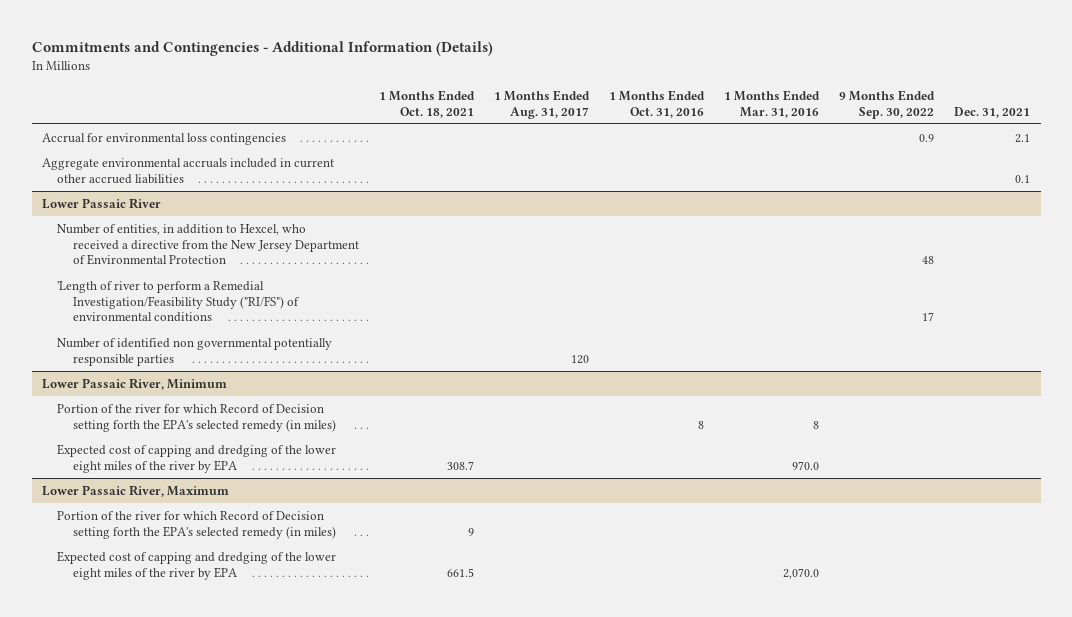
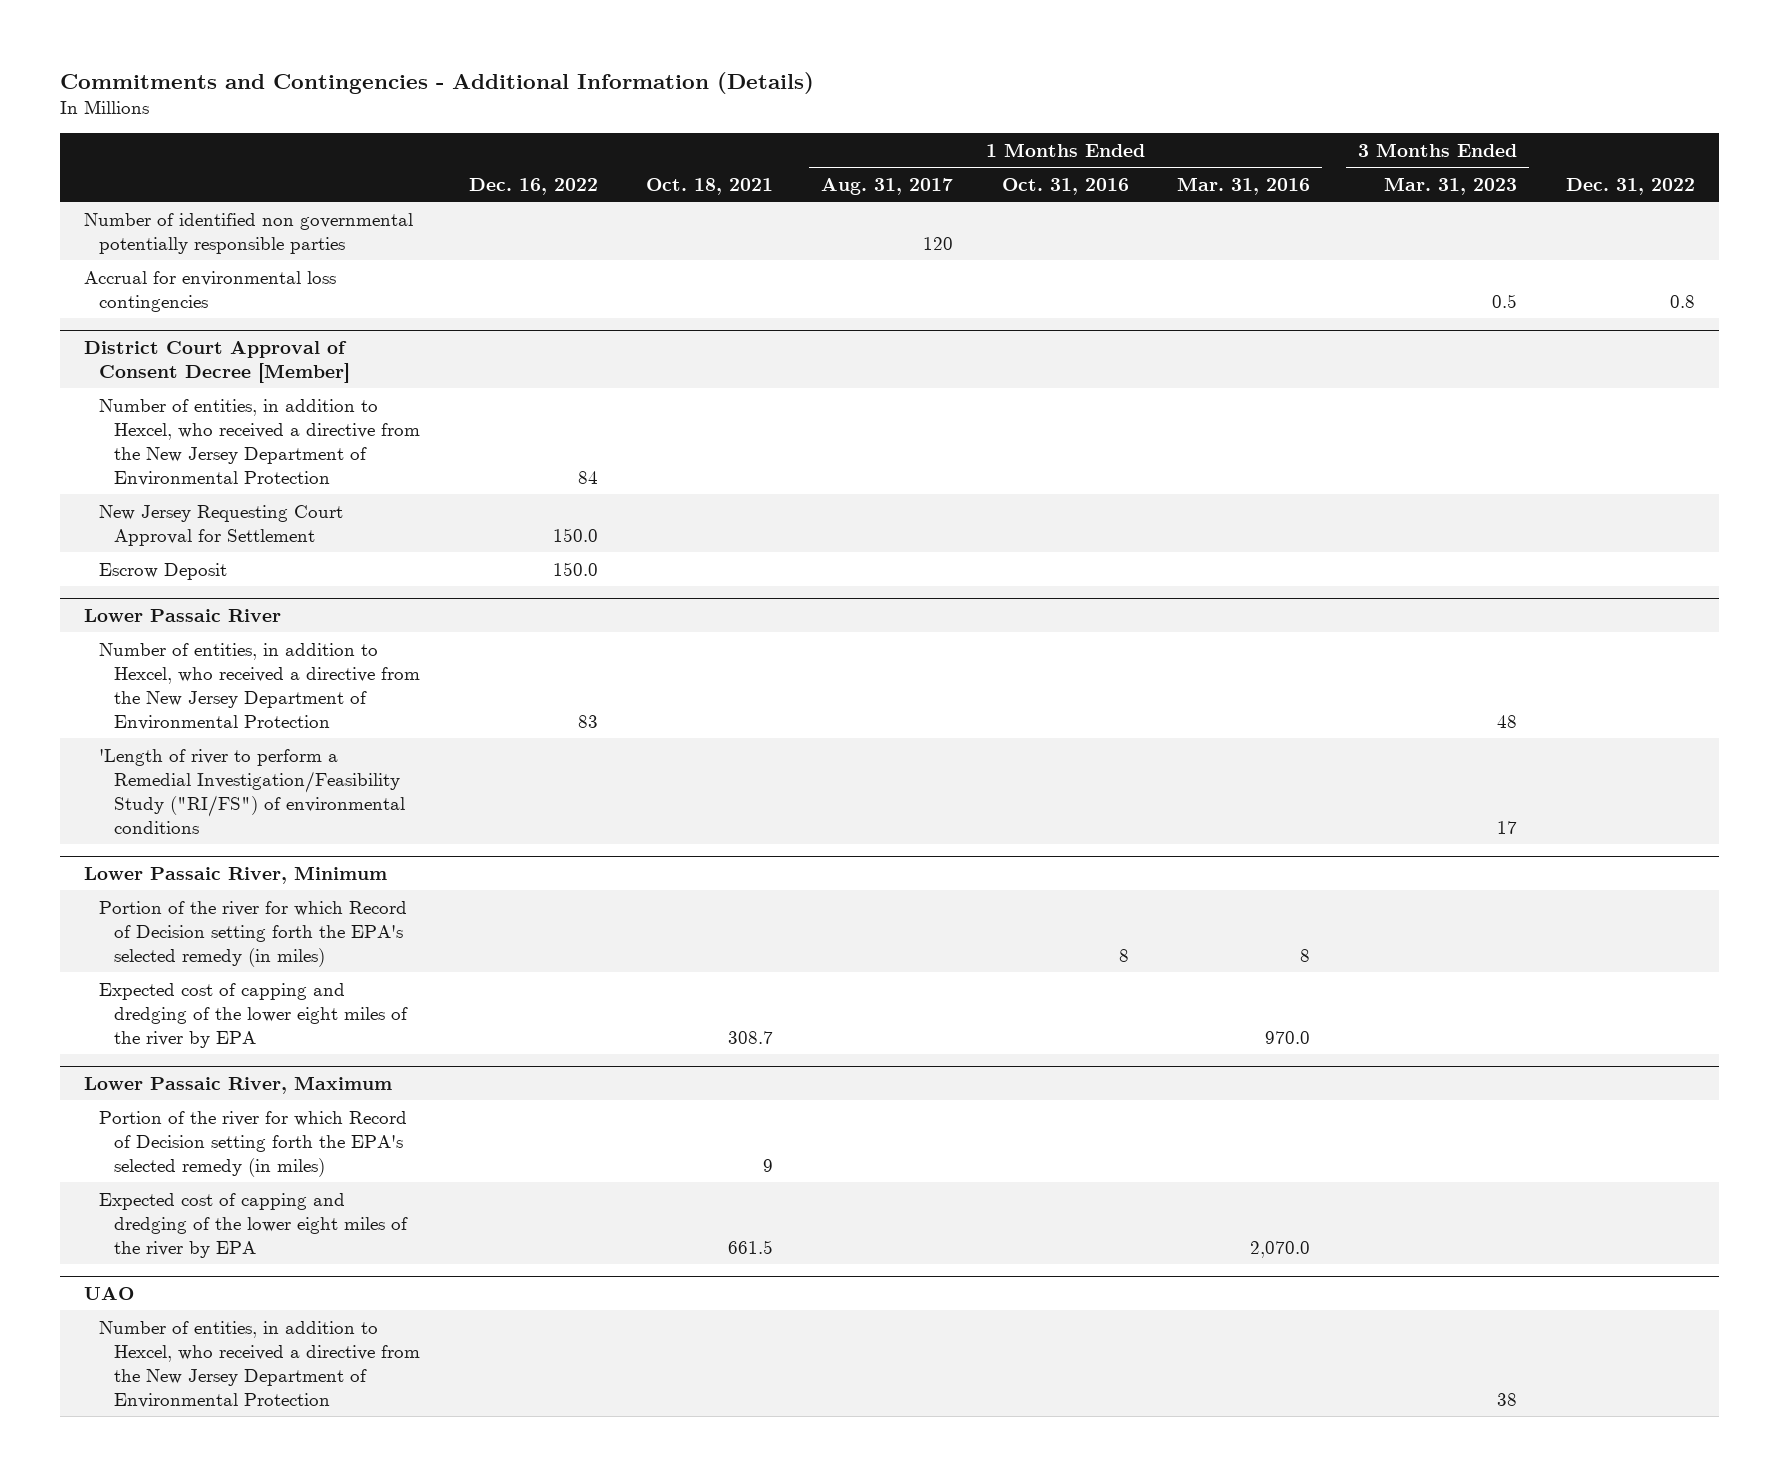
- | 1 Months Ended Oct. 18, 2021 | 1 Months Ended Aug. 31, 2017 | 1 Months Ended Oct. 31, 2016 | 1 Months Ended Mar. 31, 2016 | 9 Months Ended Sep. 30, 2022 | Dec. 31, 2021
+ | Dec. 16, 2022 | Oct. 18, 2021 | 1 Months Ended Aug. 31, 2017 | 1 Months Ended Oct. 31, 2016 | 1 Months Ended Mar. 31, 2016 | 3 Months Ended Mar. 31, 2023 | Dec. 31, 2022
+ Number of identified non governmental potentially responsible parties | | | 120 | | | |
- Aggregate environmental accruals included in current other accrued liabilities | | | | | | 0.1
+ District Court Approval of Consent Decree [Member]
+ Number of entities, in addition to Hexcel, who received a directive from the New Jersey Department of Environmental Protection | 84 | | | | | |
+ New Jersey Requesting Court Approval for Settlement | 150.0 | | | | | |
+ Escrow Deposit | 150.0 | | | | | |
@ Lower Passaic River
- Number of identified non governmental potentially responsible parties | | 120 | | | |
+ UAO
+ Number of entities, in addition to Hexcel, who received a directive from the New Jersey Department of Environmental Protection | | | | | | 38 |

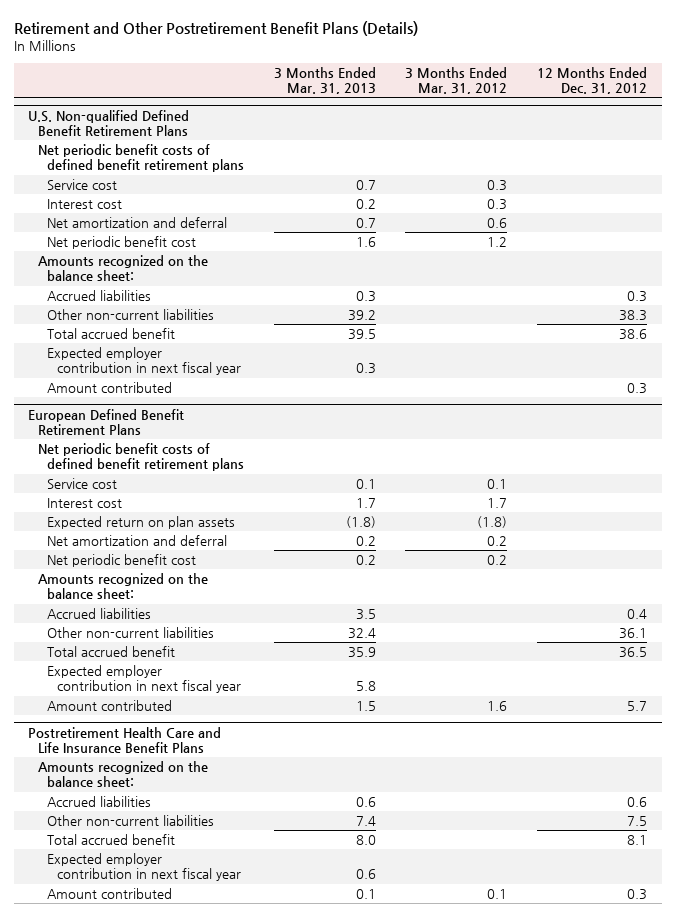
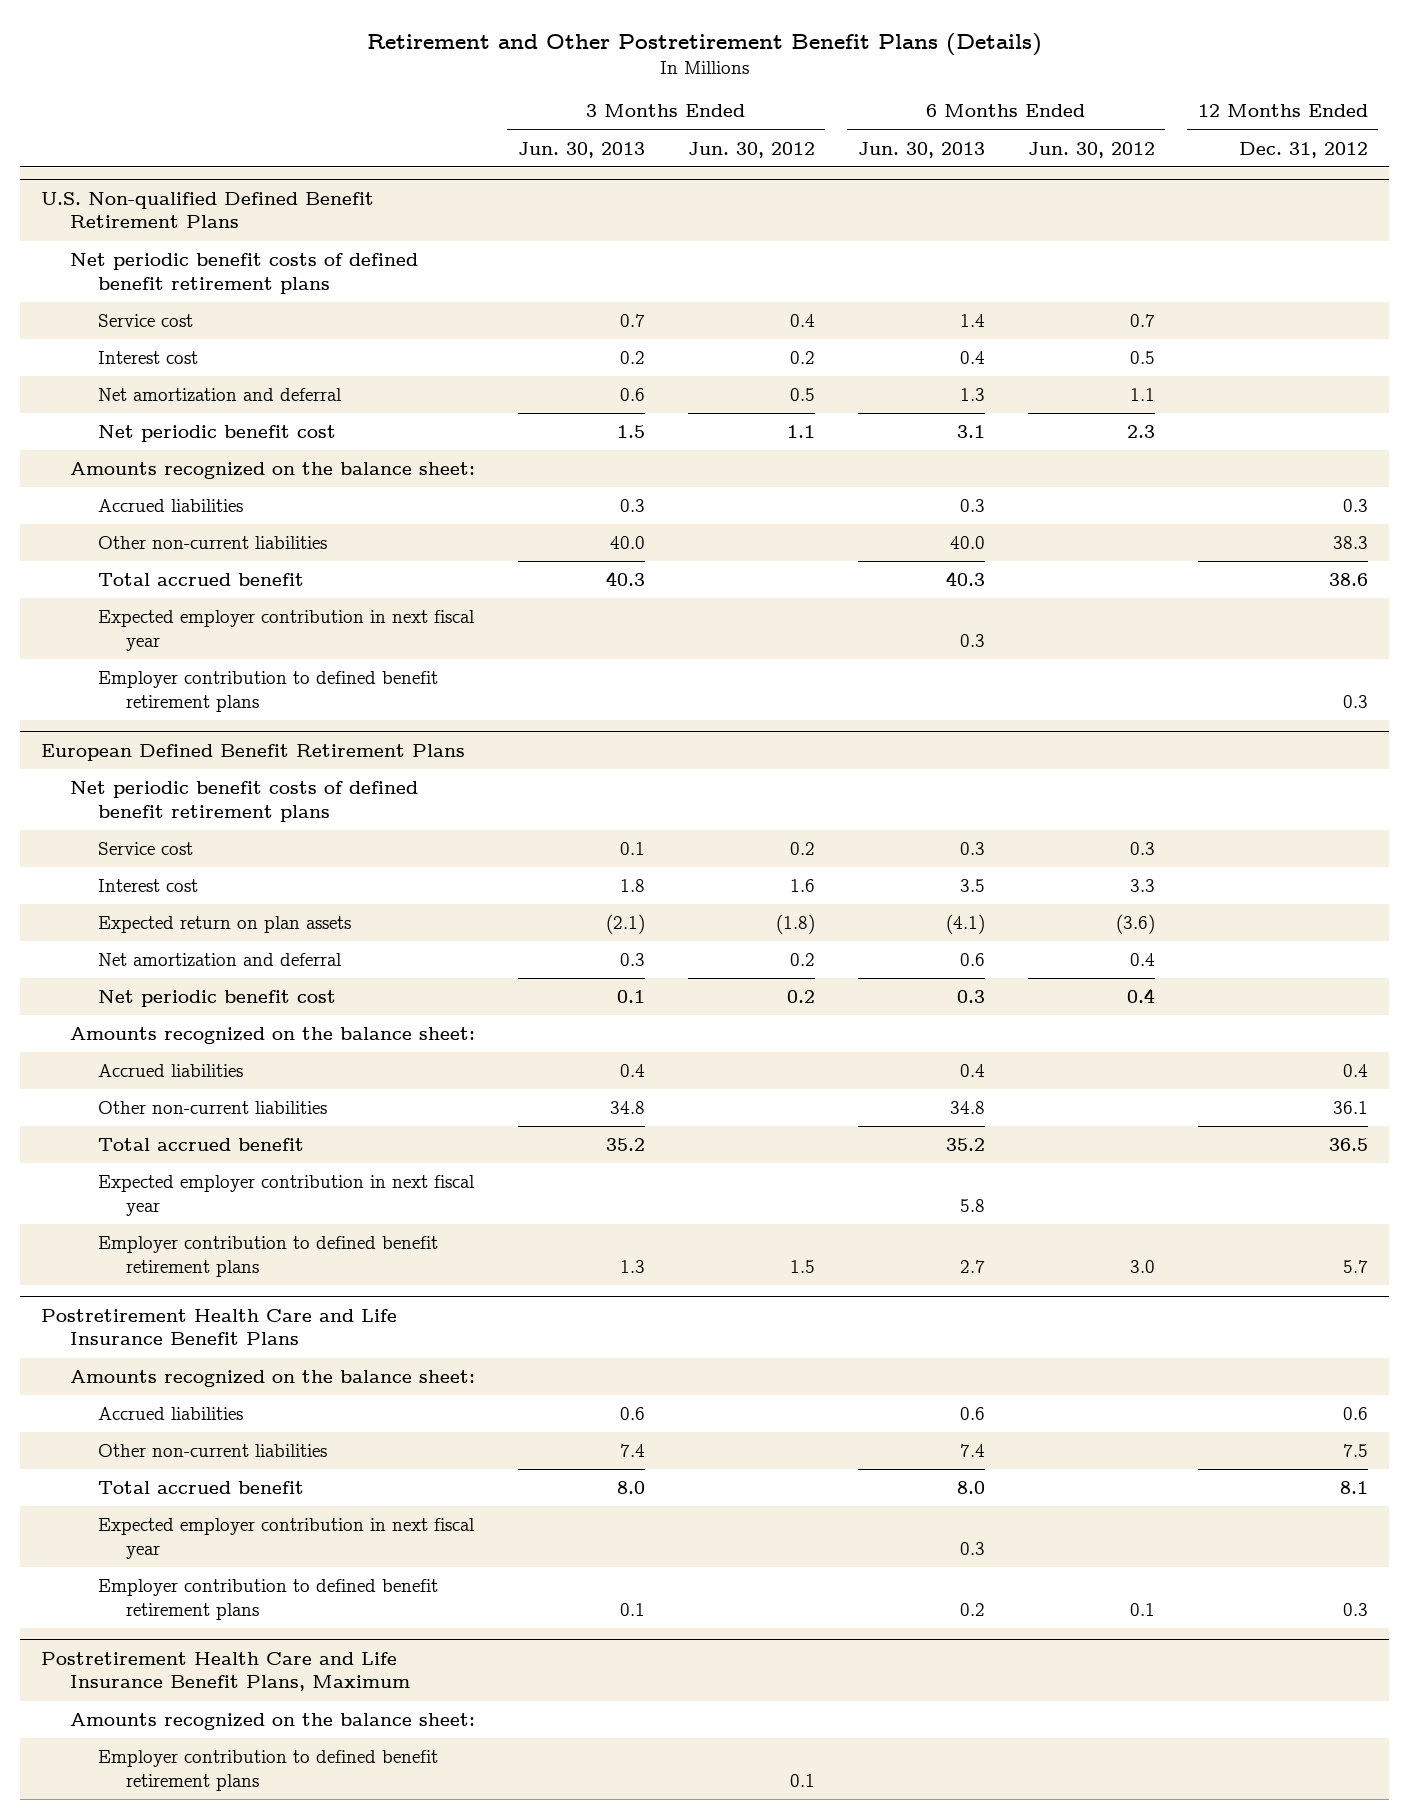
- | 3 Months Ended Mar. 31, 2013 | 3 Months Ended Mar. 31, 2012 | 12 Months Ended Dec. 31, 2012
+ | 3 Months Ended Jun. 30, 2013 | 3 Months Ended Jun. 30, 2012 | 6 Months Ended Jun. 30, 2013 | 6 Months Ended Jun. 30, 2012 | 12 Months Ended Dec. 31, 2012
@ U.S. Non-qualified Defined Benefit Retirement Plans
- Amount contributed | | | 0.3
+ Employer contribution to defined benefit retirement plans | | | | | 0.3
@ European Defined Benefit Retirement Plans
- Amount contributed | 1.5 | 1.6 | 5.7
+ Employer contribution to defined benefit retirement plans | 1.3 | 1.5 | 2.7 | 3.0 | 5.7
@ Postretirement Health Care and Life Insurance Benefit Plans
- Amount contributed | 0.1 | 0.1 | 0.3
+ Employer contribution to defined benefit retirement plans | 0.1 | | 0.2 | 0.1 | 0.3
+ Postretirement Health Care and Life Insurance Benefit Plans, Maximum
+ Amounts recognized on the balance sheet:
+ Employer contribution to defined benefit retirement plans | | 0.1 | | |

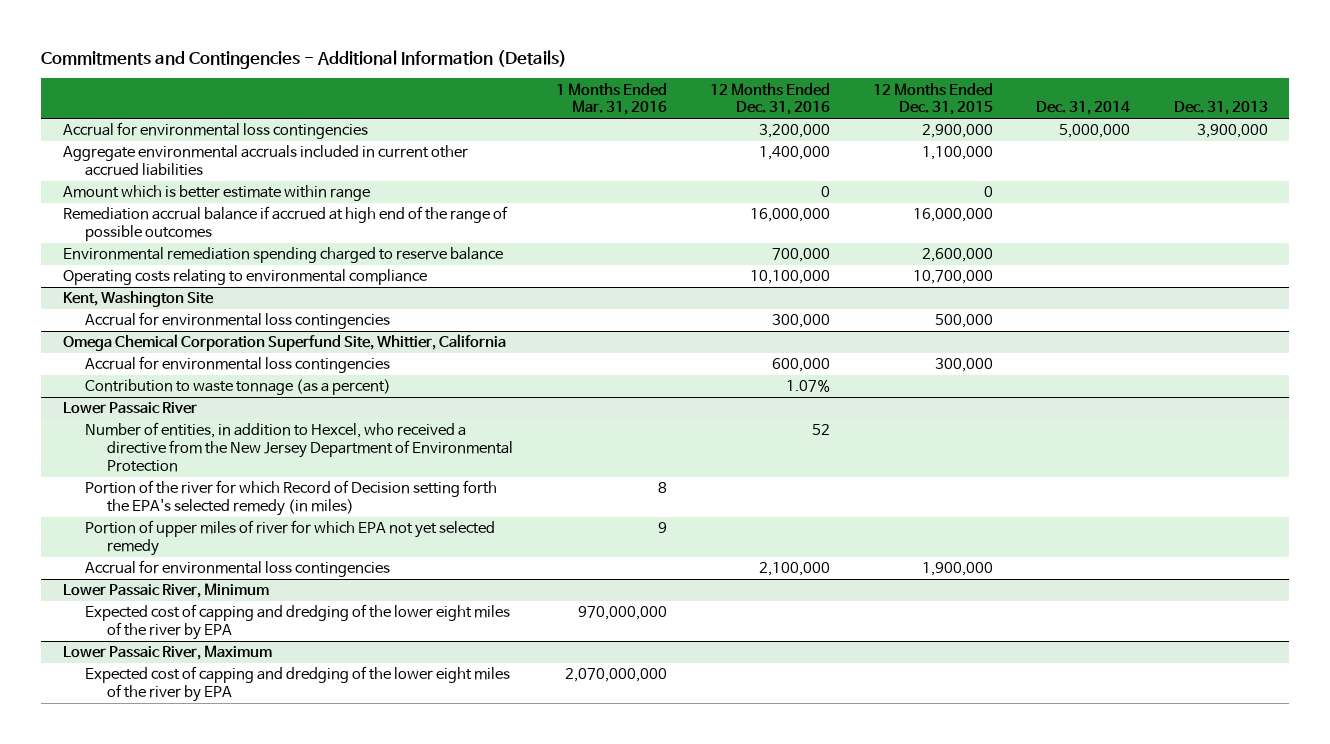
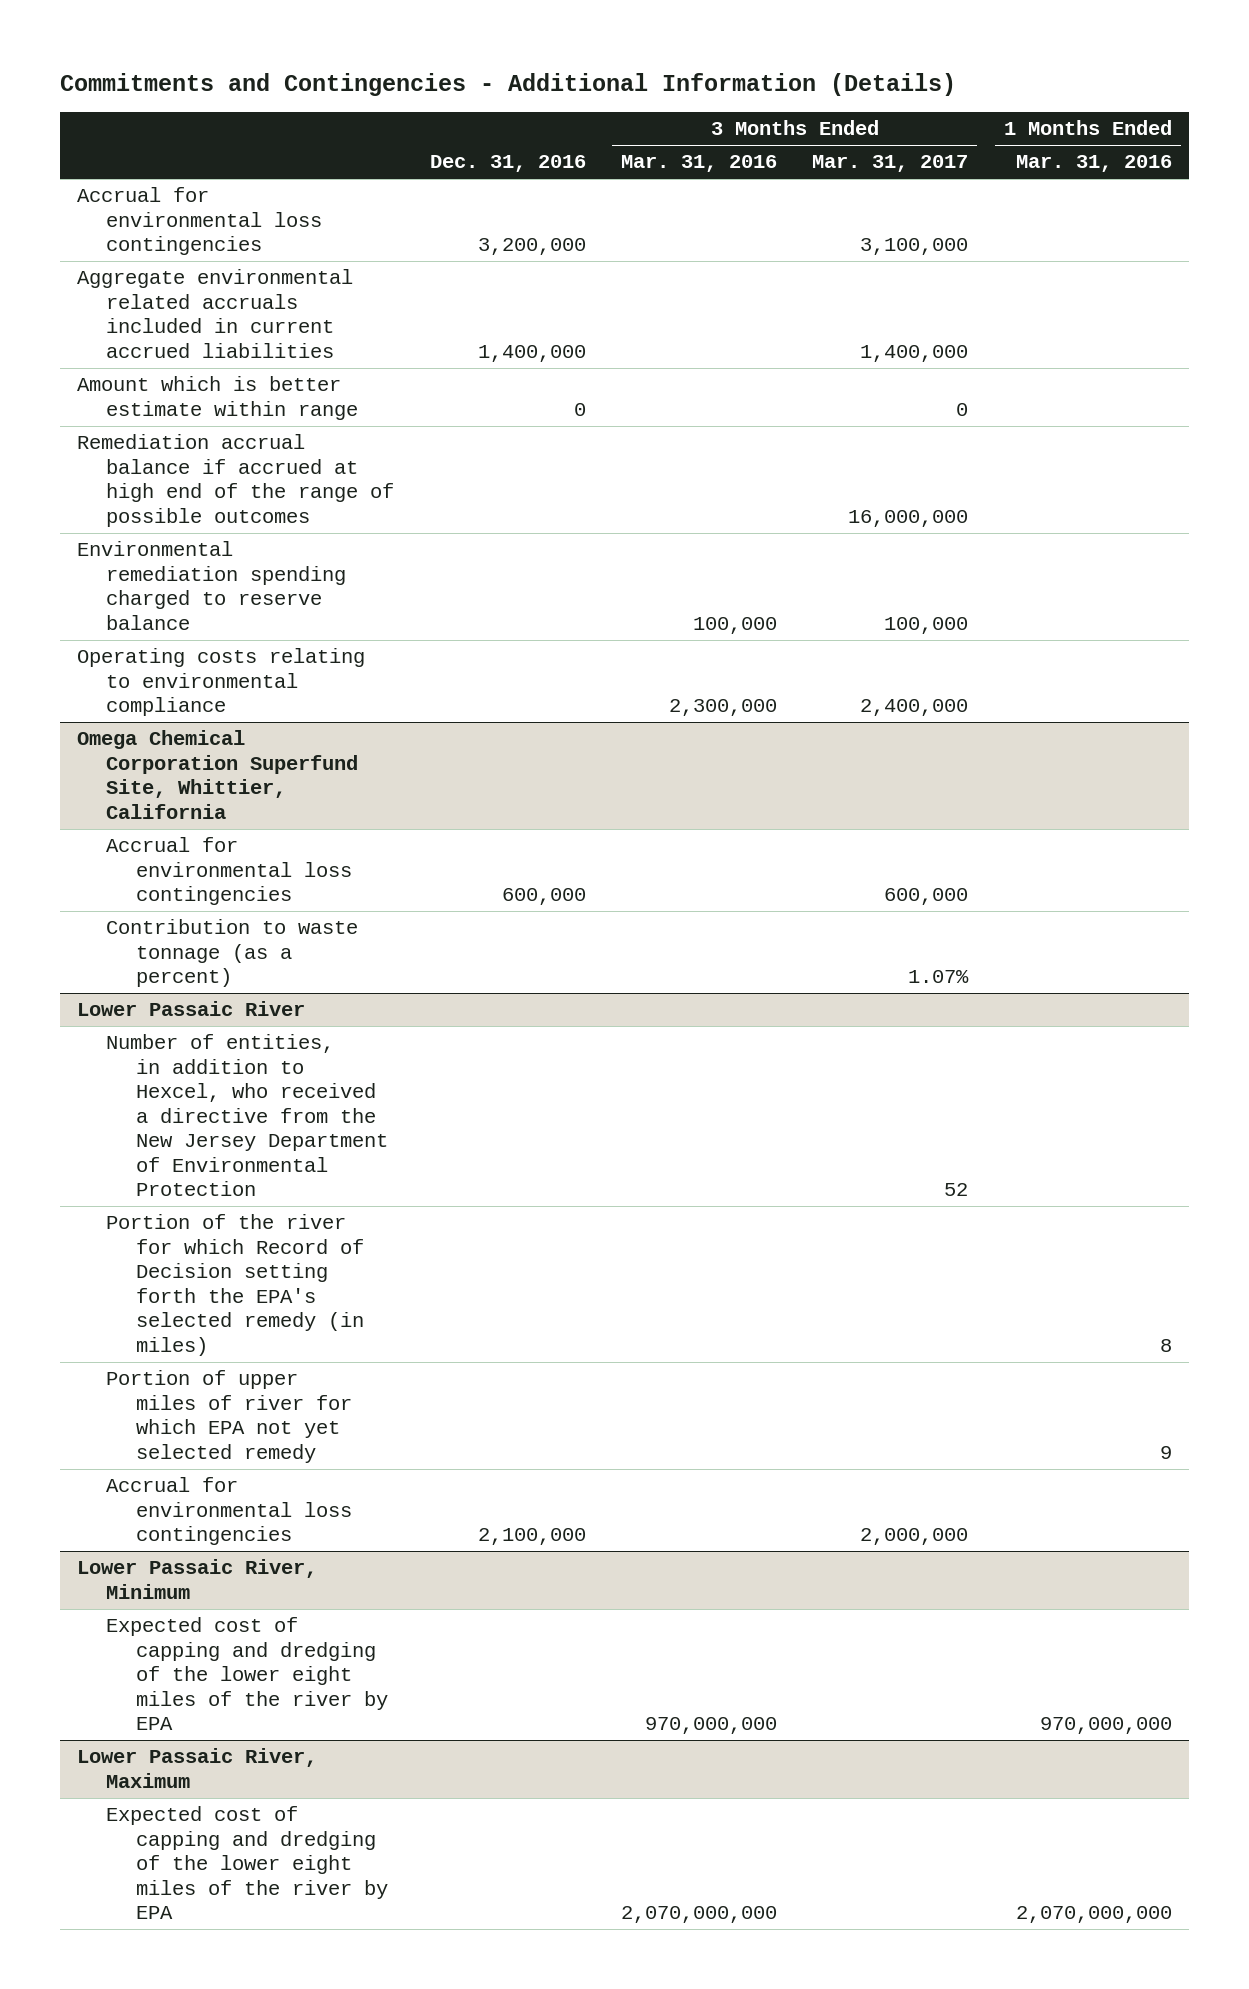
- | 1 Months Ended Mar. 31, 2016 | 12 Months Ended Dec. 31, 2016 | 12 Months Ended Dec. 31, 2015 | Dec. 31, 2014 | Dec. 31, 2013
+ | Dec. 31, 2016 | 3 Months Ended Mar. 31, 2016 | 3 Months Ended Mar. 31, 2017 | 1 Months Ended Mar. 31, 2016
- Aggregate environmental accruals included in current other accrued liabilities | | 1,400,000 | 1,100,000 | |
+ Aggregate environmental related accruals included in current accrued liabilities | 1,400,000 | | 1,400,000 |
- Kent, Washington Site
- Accrual for environmental loss contingencies | | 300,000 | 500,000 | |

